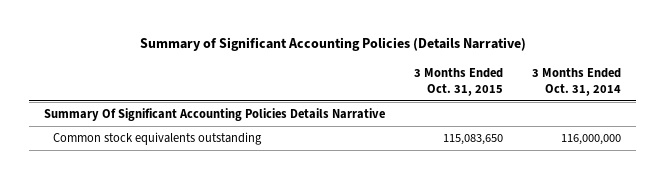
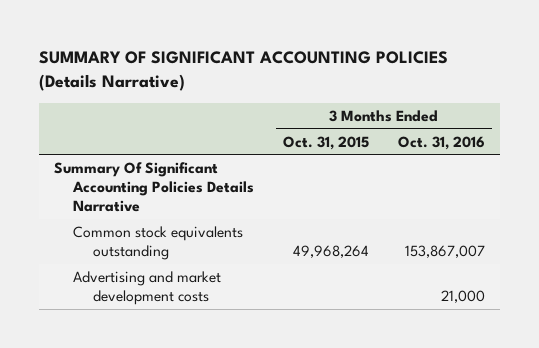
- Summary of Significant Accounting Policies (Details Narrative)
+ SUMMARY OF SIGNIFICANT ACCOUNTING POLICIES (Details Narrative)
- | 3 Months Ended Oct. 31, 2015 | 3 Months Ended Oct. 31, 2014
+ | 3 Months Ended Oct. 31, 2015 | 3 Months Ended Oct. 31, 2016
- Common stock equivalents outstanding | 115,083,650 | 116,000,000
+ Common stock equivalents outstanding | 49,968,264 | 153,867,007
+ Advertising and market development costs | | 21,000

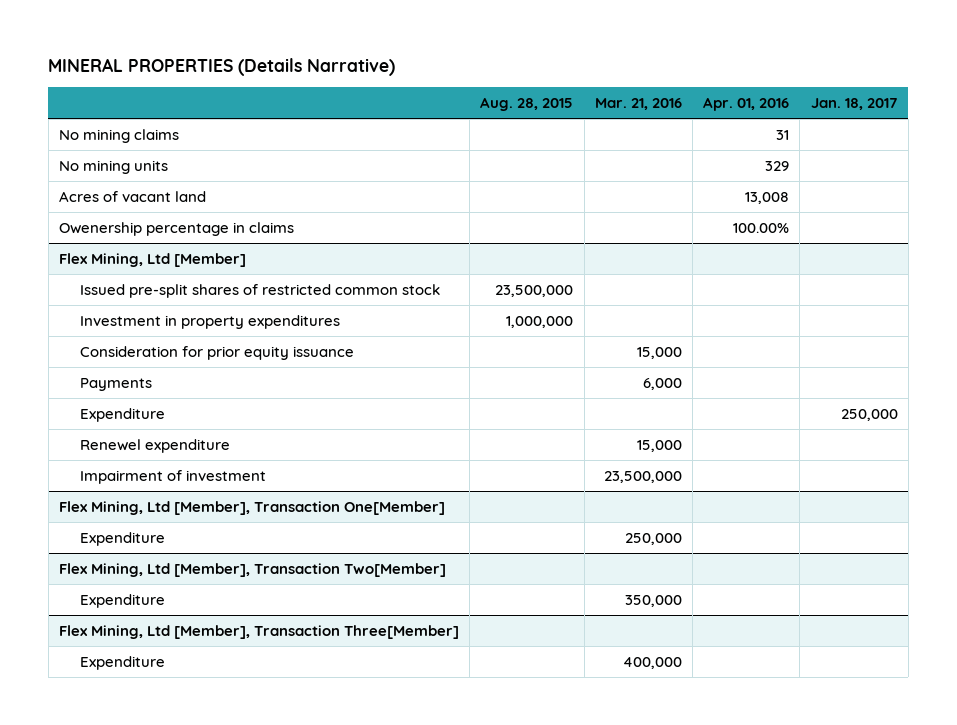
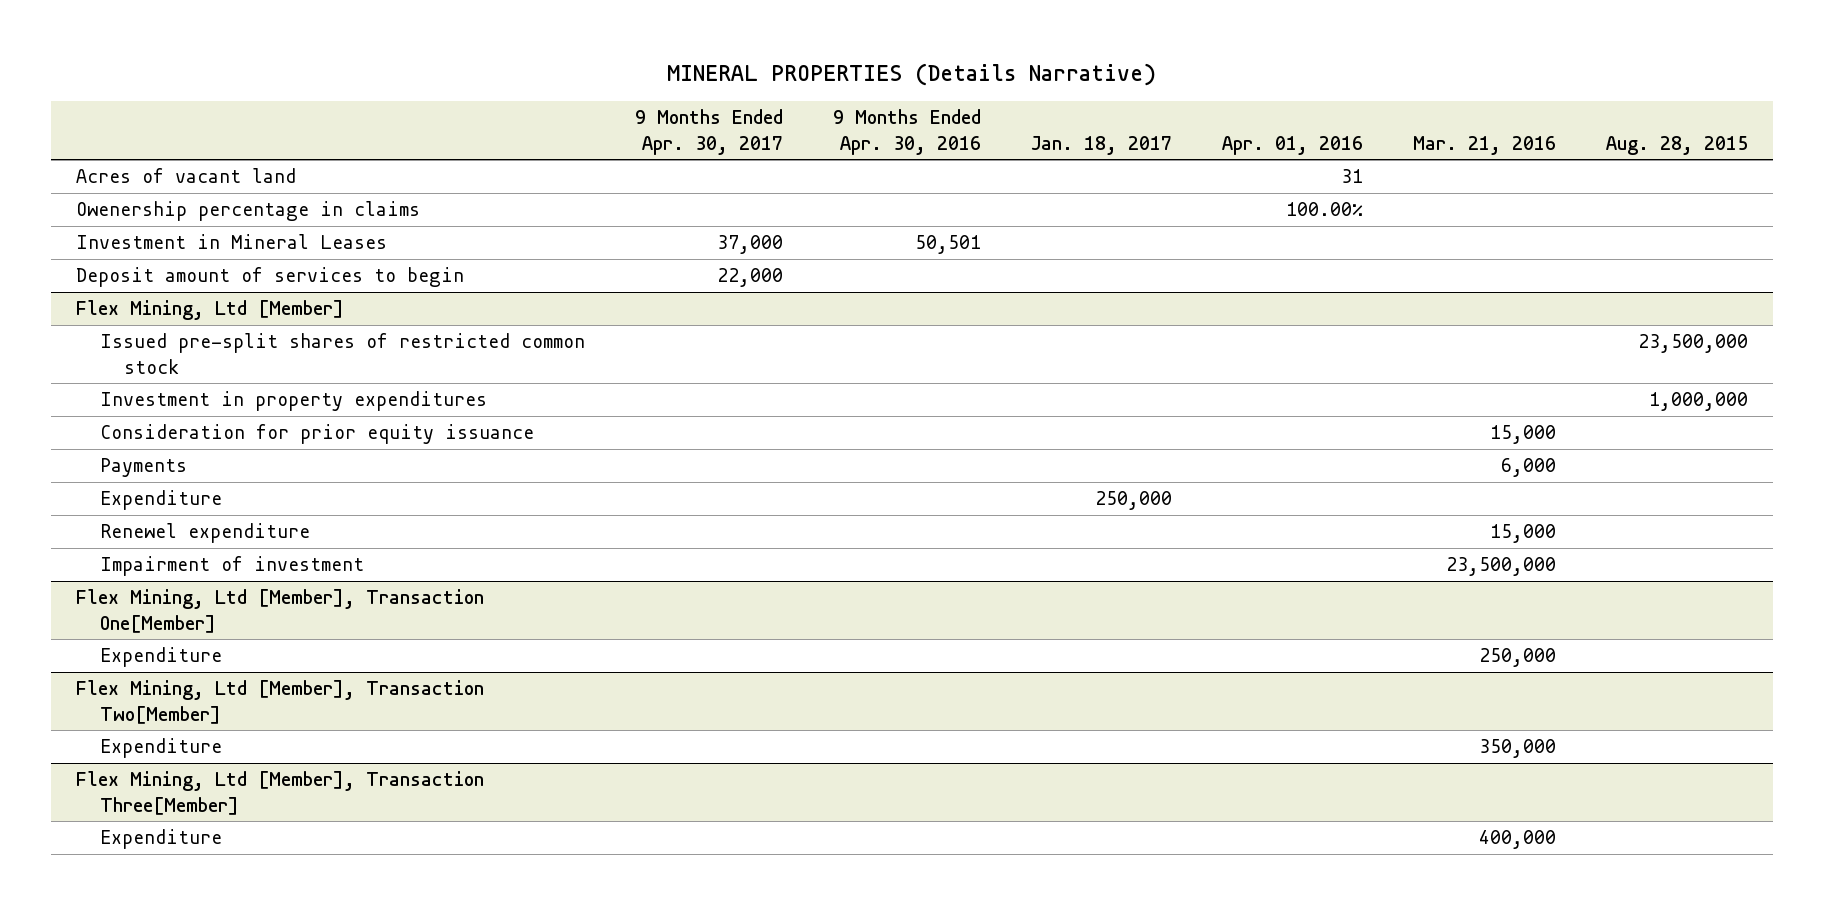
- | Aug. 28, 2015 | Mar. 21, 2016 | Apr. 01, 2016 | Jan. 18, 2017
+ | 9 Months Ended Apr. 30, 2017 | 9 Months Ended Apr. 30, 2016 | Jan. 18, 2017 | Apr. 01, 2016 | Mar. 21, 2016 | Aug. 28, 2015
- No mining claims | | | 31 |
- No mining units | | | 329 |
- Acres of vacant land | | | 13,008 |
+ Acres of vacant land | | | | 31 | |
+ Investment in Mineral Leases | 37,000 | 50,501 | | | |
+ Deposit amount of services to begin | 22,000 | | | | |

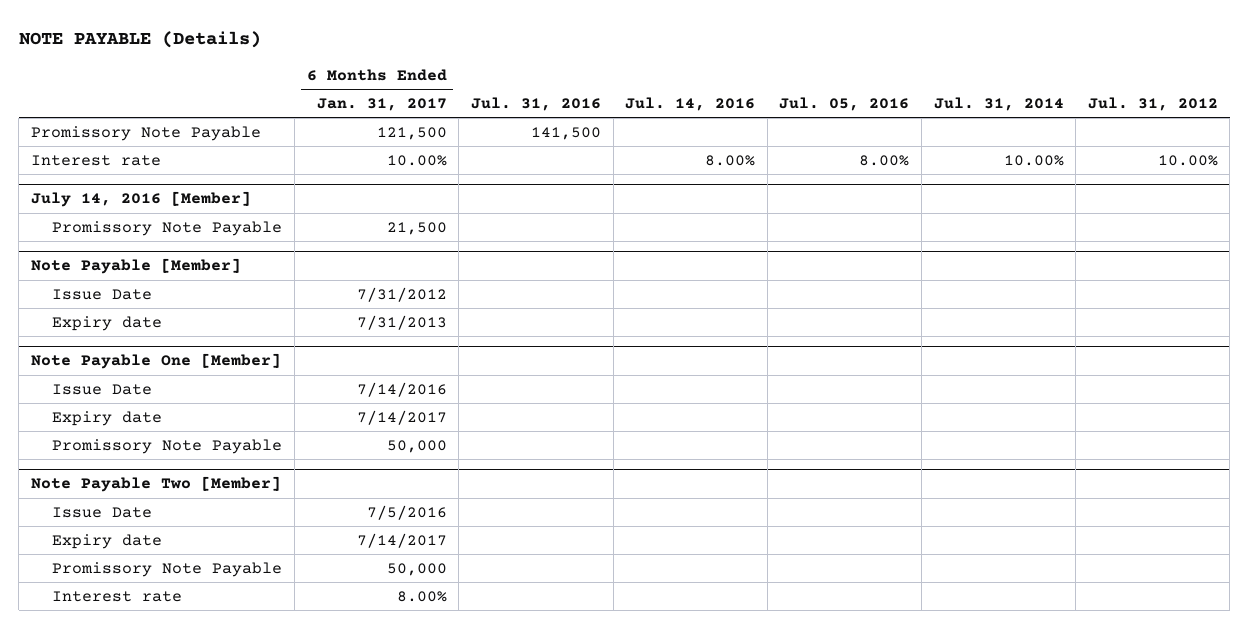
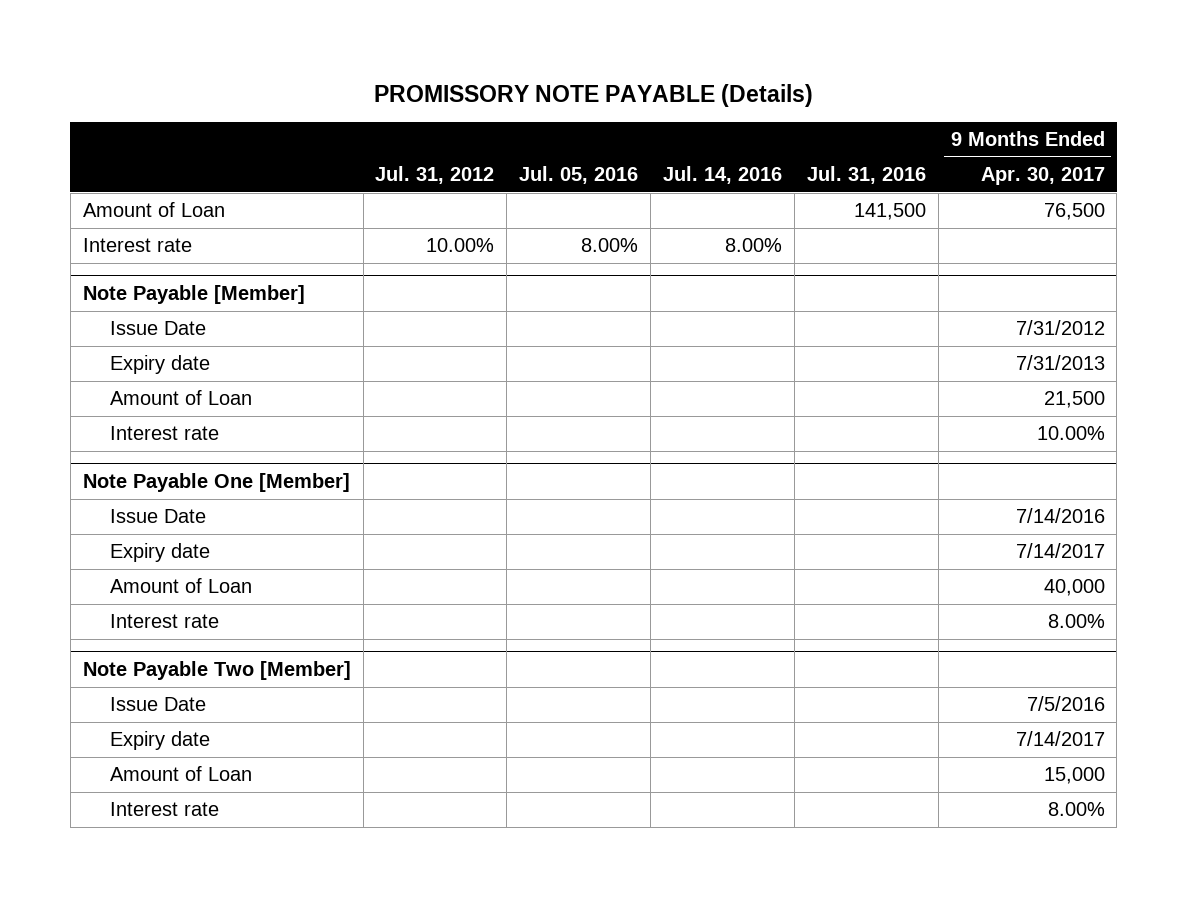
- NOTE PAYABLE (Details)
+ PROMISSORY NOTE PAYABLE (Details)
- | 6 Months Ended Jan. 31, 2017 | Jul. 31, 2016 | Jul. 14, 2016 | Jul. 05, 2016 | Jul. 31, 2014 | Jul. 31, 2012
+ | Jul. 31, 2012 | Jul. 05, 2016 | Jul. 14, 2016 | Jul. 31, 2016 | 9 Months Ended Apr. 30, 2017
- Promissory Note Payable | 121,500 | 141,500 | | | |
+ Amount of Loan | | | | 141,500 | 76,500
- July 14, 2016 [Member]
- Promissory Note Payable | 21,500 | | | | |
@ Note Payable [Member]
+ Amount of Loan | | | | | 21,500
+ Interest rate | | | | | 10.00%
@ Note Payable One [Member]
- Promissory Note Payable | 50,000 | | | | |
+ Amount of Loan | | | | | 40,000
+ Interest rate | | | | | 8.00%
@ Note Payable Two [Member]
- Promissory Note Payable | 50,000 | | | | |
+ Amount of Loan | | | | | 15,000

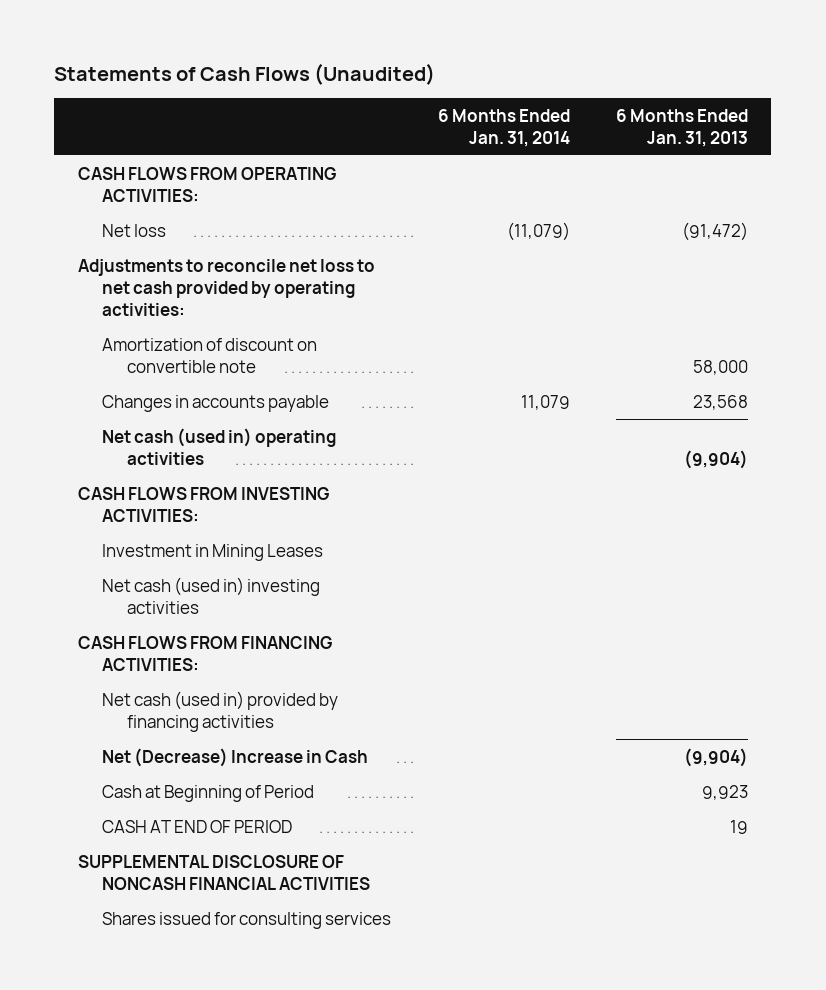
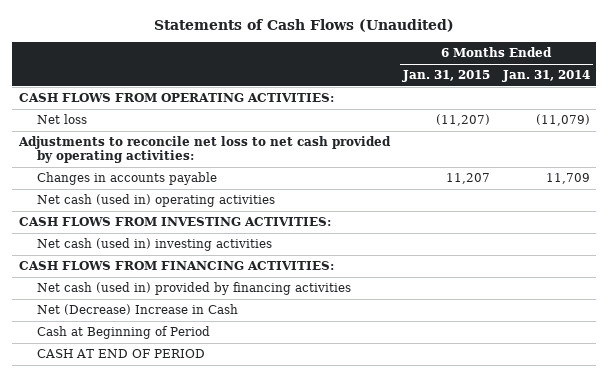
- | 6 Months Ended Jan. 31, 2014 | 6 Months Ended Jan. 31, 2013
+ | 6 Months Ended Jan. 31, 2015 | 6 Months Ended Jan. 31, 2014
- Amortization of discount on convertible note | | 58,000
- Changes in accounts payable | 11,079 | 23,568
+ Changes in accounts payable | 11,207 | 11,709
- Investment in Mining Leases
- SUPPLEMENTAL DISCLOSURE OF NONCASH FINANCIAL ACTIVITIES
- Shares issued for consulting services

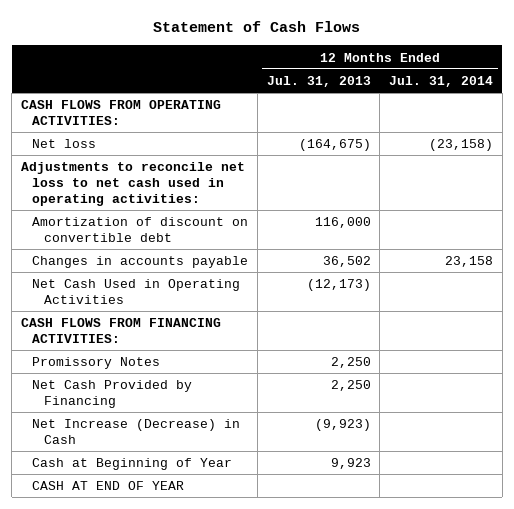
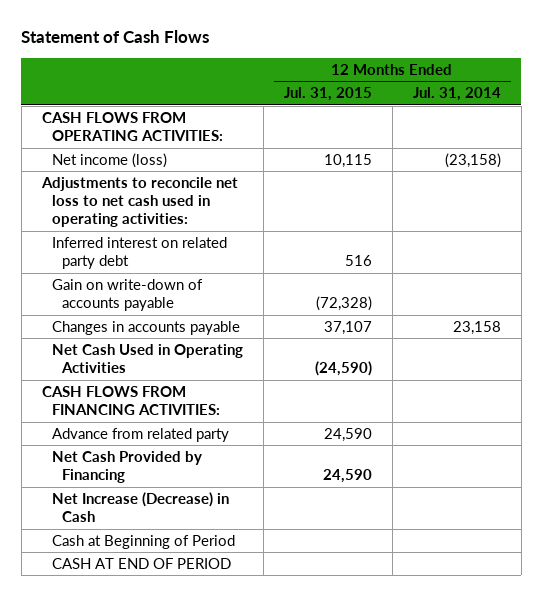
- | 12 Months Ended Jul. 31, 2013 | 12 Months Ended Jul. 31, 2014
+ | 12 Months Ended Jul. 31, 2015 | 12 Months Ended Jul. 31, 2014
- Net loss | (164,675) | (23,158)
+ Net income (loss) | 10,115 | (23,158)
- Amortization of discount on convertible debt | 116,000 |
+ Inferred interest on related party debt | 516 |
+ Gain on write-down of accounts payable | (72,328) |
- Promissory Notes | 2,250 |
+ Advance from related party | 24,590 |
- Cash at Beginning of Year | 9,923 |
- CASH AT END OF YEAR
+ Cash at Beginning of Period
+ CASH AT END OF PERIOD

